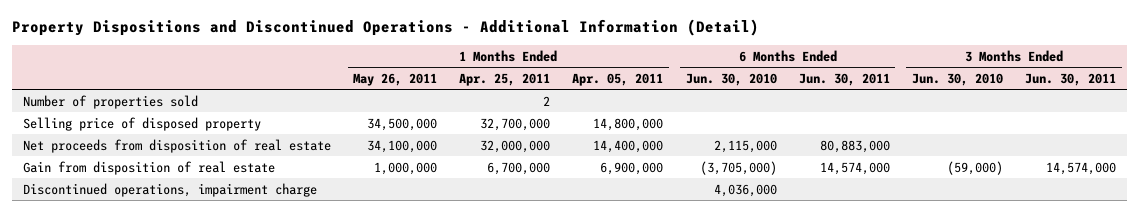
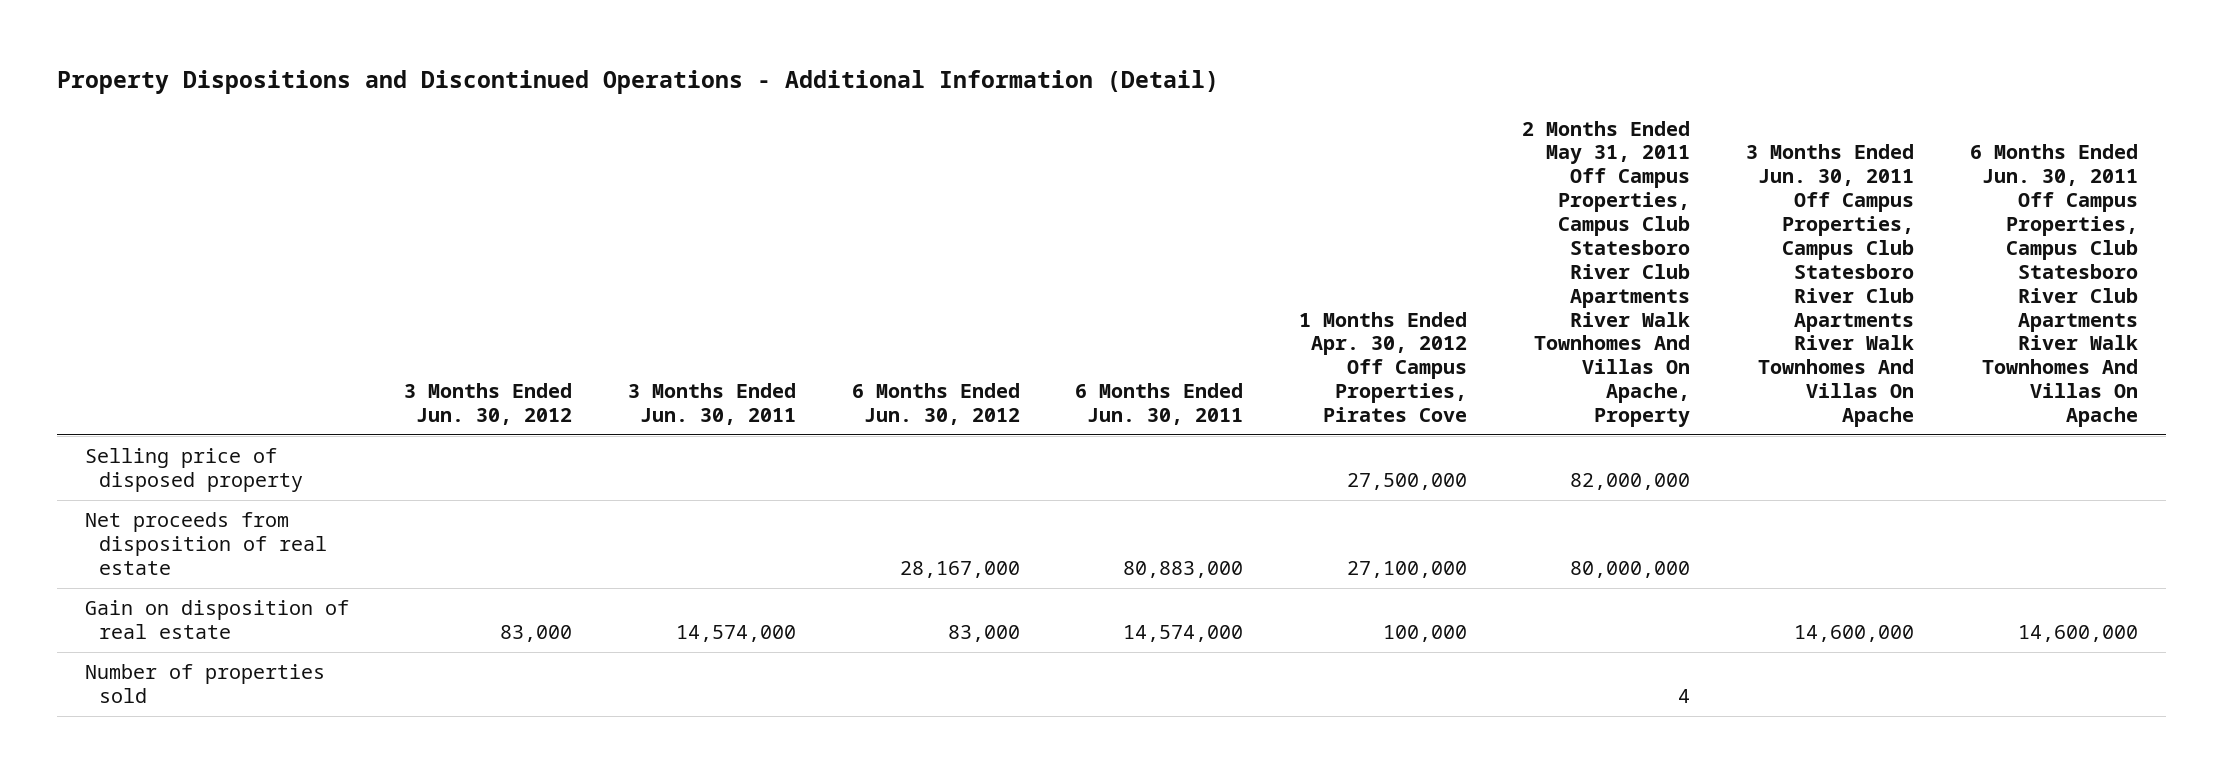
- | 1 Months Ended May 26, 2011 | 1 Months Ended Apr. 25, 2011 | 1 Months Ended Apr. 05, 2011 | 6 Months Ended Jun. 30, 2010 | 6 Months Ended Jun. 30, 2011 | 3 Months Ended Jun. 30, 2010 | 3 Months Ended Jun. 30, 2011
+ | 3 Months Ended Jun. 30, 2012 | 3 Months Ended Jun. 30, 2011 | 6 Months Ended Jun. 30, 2012 | 6 Months Ended Jun. 30, 2011 | 1 Months Ended Apr. 30, 2012 Off Campus Properties, Pirates Cove | 2 Months Ended May 31, 2011 Off Campus Properties, Campus Club Statesboro River Club Apartments River Walk Townhomes And Villas On Apache, Property | 3 Months Ended Jun. 30, 2011 Off Campus Properties, Campus Club Statesboro River Club Apartments River Walk Townhomes And Villas On Apache | 6 Months Ended Jun. 30, 2011 Off Campus Properties, Campus Club Statesboro River Club Apartments River Walk Townhomes And Villas On Apache
- Gain from disposition of real estate | 1,000,000 | 6,700,000 | 6,900,000 | (3,705,000) | 14,574,000 | (59,000) | 14,574,000
- Discontinued operations, impairment charge | | | | 4,036,000 | | |
+ Gain on disposition of real estate | 83,000 | 14,574,000 | 83,000 | 14,574,000 | 100,000 | | 14,600,000 | 14,600,000
moved down: Number of properties sold | | | | | | 4 | |

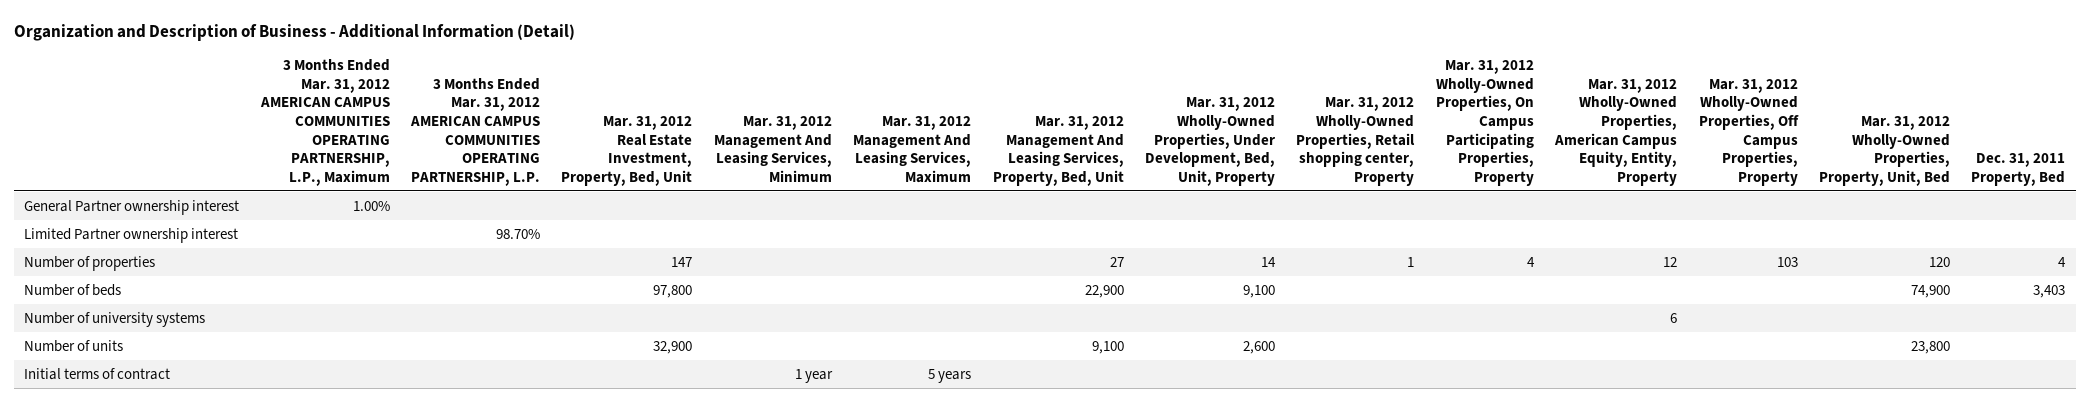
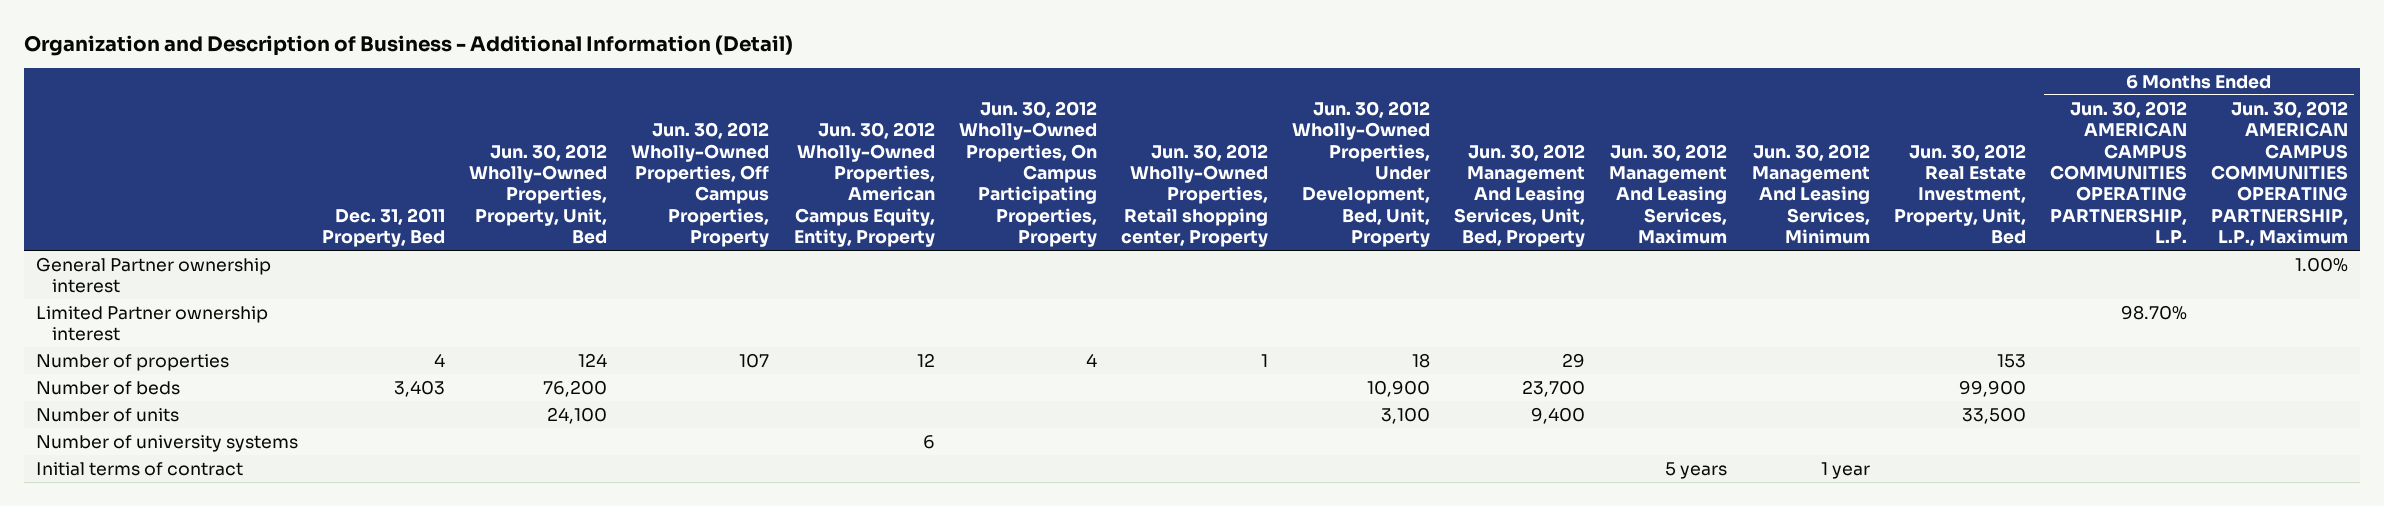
- | 3 Months Ended Mar. 31, 2012 AMERICAN CAMPUS COMMUNITIES OPERATING PARTNERSHIP, L.P., Maximum | 3 Months Ended Mar. 31, 2012 AMERICAN CAMPUS COMMUNITIES OPERATING PARTNERSHIP, L.P. | Mar. 31, 2012 Real Estate Investment, Property, Bed, Unit | Mar. 31, 2012 Management And Leasing Services, Minimum | Mar. 31, 2012 Management And Leasing Services, Maximum | Mar. 31, 2012 Management And Leasing Services, Property, Bed, Unit | Mar. 31, 2012 Wholly-Owned Properties, Under Development, Bed, Unit, Property | Mar. 31, 2012 Wholly-Owned Properties, Retail shopping center, Property | Mar. 31, 2012 Wholly-Owned Properties, On Campus Participating Properties, Property | Mar. 31, 2012 Wholly-Owned Properties, American Campus Equity, Entity, Property | Mar. 31, 2012 Wholly-Owned Properties, Off Campus Properties, Property | Mar. 31, 2012 Wholly-Owned Properties, Property, Unit, Bed | Dec. 31, 2011 Property, Bed
+ | Dec. 31, 2011 Property, Bed | Jun. 30, 2012 Wholly-Owned Properties, Property, Unit, Bed | Jun. 30, 2012 Wholly-Owned Properties, Off Campus Properties, Property | Jun. 30, 2012 Wholly-Owned Properties, American Campus Equity, Entity, Property | Jun. 30, 2012 Wholly-Owned Properties, On Campus Participating Properties, Property | Jun. 30, 2012 Wholly-Owned Properties, Retail shopping center, Property | Jun. 30, 2012 Wholly-Owned Properties, Under Development, Bed, Unit, Property | Jun. 30, 2012 Management And Leasing Services, Unit, Bed, Property | Jun. 30, 2012 Management And Leasing Services, Maximum | Jun. 30, 2012 Management And Leasing Services, Minimum | Jun. 30, 2012 Real Estate Investment, Property, Unit, Bed | 6 Months Ended Jun. 30, 2012 AMERICAN CAMPUS COMMUNITIES OPERATING PARTNERSHIP, L.P. | 6 Months Ended Jun. 30, 2012 AMERICAN CAMPUS COMMUNITIES OPERATING PARTNERSHIP, L.P., Maximum
moved down: Number of university systems | | | | 6 | | | | | | | | |

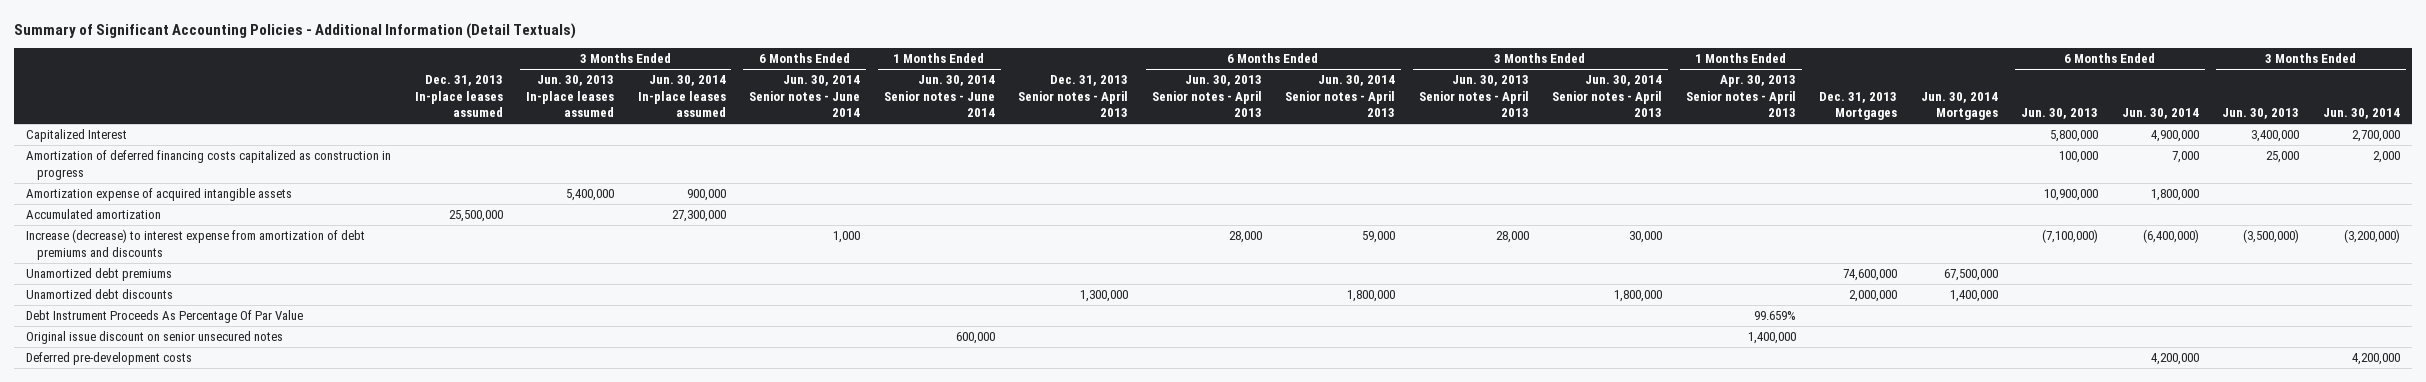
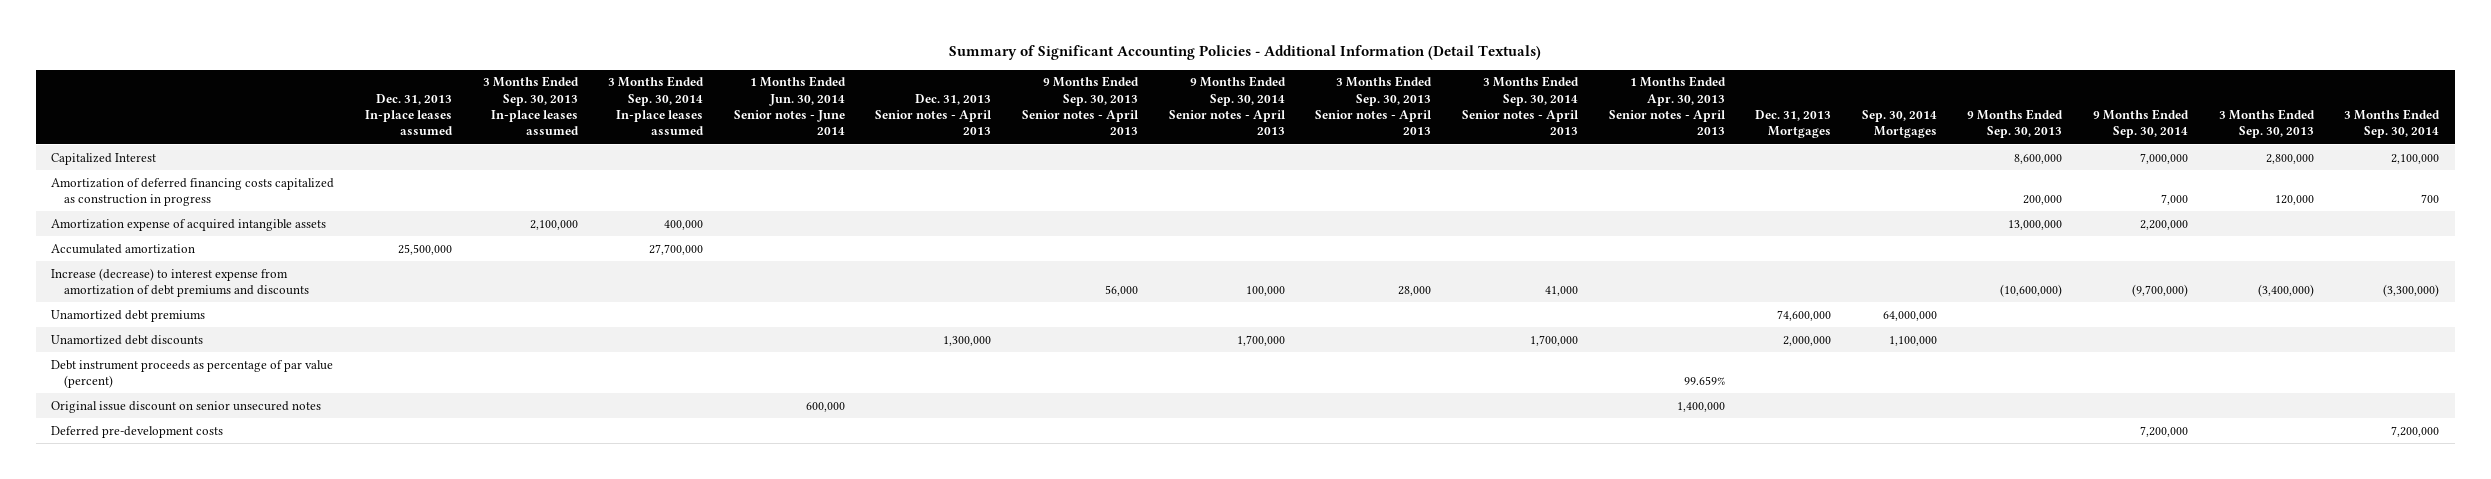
- | Dec. 31, 2013 In-place leases assumed | 3 Months Ended Jun. 30, 2013 In-place leases assumed | 3 Months Ended Jun. 30, 2014 In-place leases assumed | 6 Months Ended Jun. 30, 2014 Senior notes - June 2014 | 1 Months Ended Jun. 30, 2014 Senior notes - June 2014 | Dec. 31, 2013 Senior notes - April 2013 | 6 Months Ended Jun. 30, 2013 Senior notes - April 2013 | 6 Months Ended Jun. 30, 2014 Senior notes - April 2013 | 3 Months Ended Jun. 30, 2013 Senior notes - April 2013 | 3 Months Ended Jun. 30, 2014 Senior notes - April 2013 | 1 Months Ended Apr. 30, 2013 Senior notes - April 2013 | Dec. 31, 2013 Mortgages | Jun. 30, 2014 Mortgages | 6 Months Ended Jun. 30, 2013 | 6 Months Ended Jun. 30, 2014 | 3 Months Ended Jun. 30, 2013 | 3 Months Ended Jun. 30, 2014
+ | Dec. 31, 2013 In-place leases assumed | 3 Months Ended Sep. 30, 2013 In-place leases assumed | 3 Months Ended Sep. 30, 2014 In-place leases assumed | 1 Months Ended Jun. 30, 2014 Senior notes - June 2014 | Dec. 31, 2013 Senior notes - April 2013 | 9 Months Ended Sep. 30, 2013 Senior notes - April 2013 | 9 Months Ended Sep. 30, 2014 Senior notes - April 2013 | 3 Months Ended Sep. 30, 2013 Senior notes - April 2013 | 3 Months Ended Sep. 30, 2014 Senior notes - April 2013 | 1 Months Ended Apr. 30, 2013 Senior notes - April 2013 | Dec. 31, 2013 Mortgages | Sep. 30, 2014 Mortgages | 9 Months Ended Sep. 30, 2013 | 9 Months Ended Sep. 30, 2014 | 3 Months Ended Sep. 30, 2013 | 3 Months Ended Sep. 30, 2014
- Debt Instrument Proceeds As Percentage Of Par Value | | | | | | | | | | | 99.659% | | | | | |
+ Debt instrument proceeds as percentage of par value (percent) | | | | | | | | | | 99.659% | | | | | |

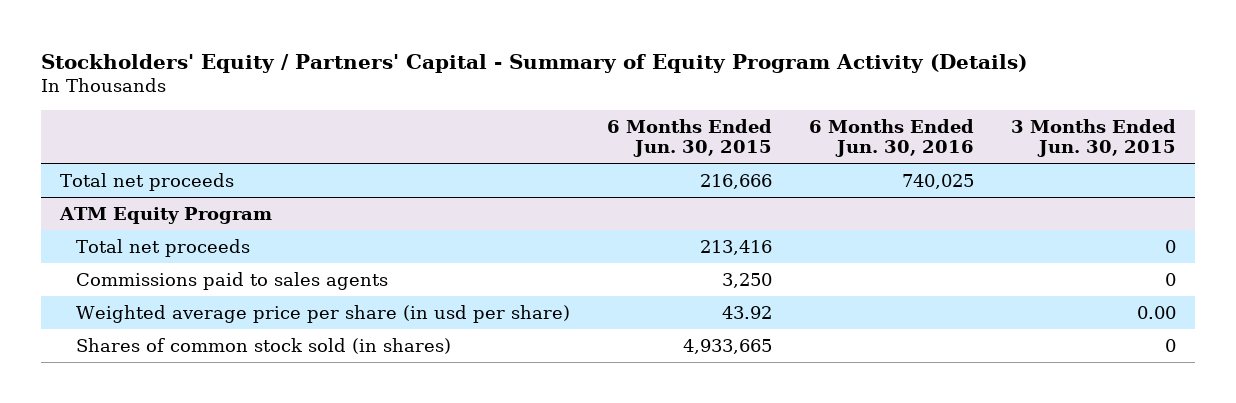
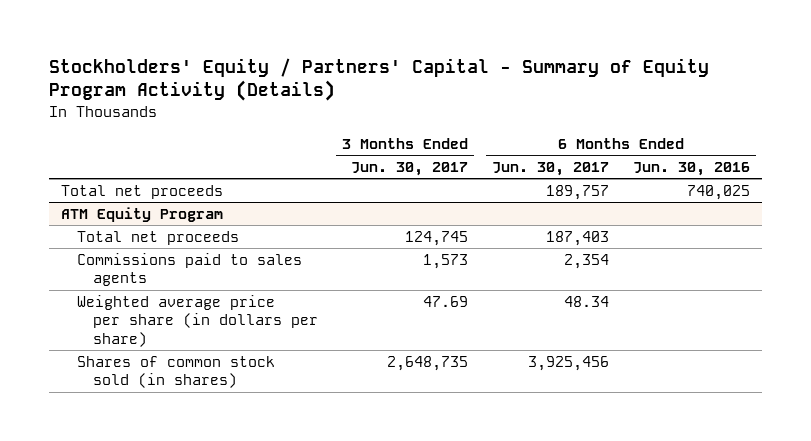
- | 6 Months Ended Jun. 30, 2015 | 6 Months Ended Jun. 30, 2016 | 3 Months Ended Jun. 30, 2015
+ | 3 Months Ended Jun. 30, 2017 | 6 Months Ended Jun. 30, 2017 | 6 Months Ended Jun. 30, 2016
@ ATM Equity Program
- Weighted average price per share (in usd per share) | 43.92 | | 0.00
+ Weighted average price per share (in dollars per share) | 47.69 | 48.34 |

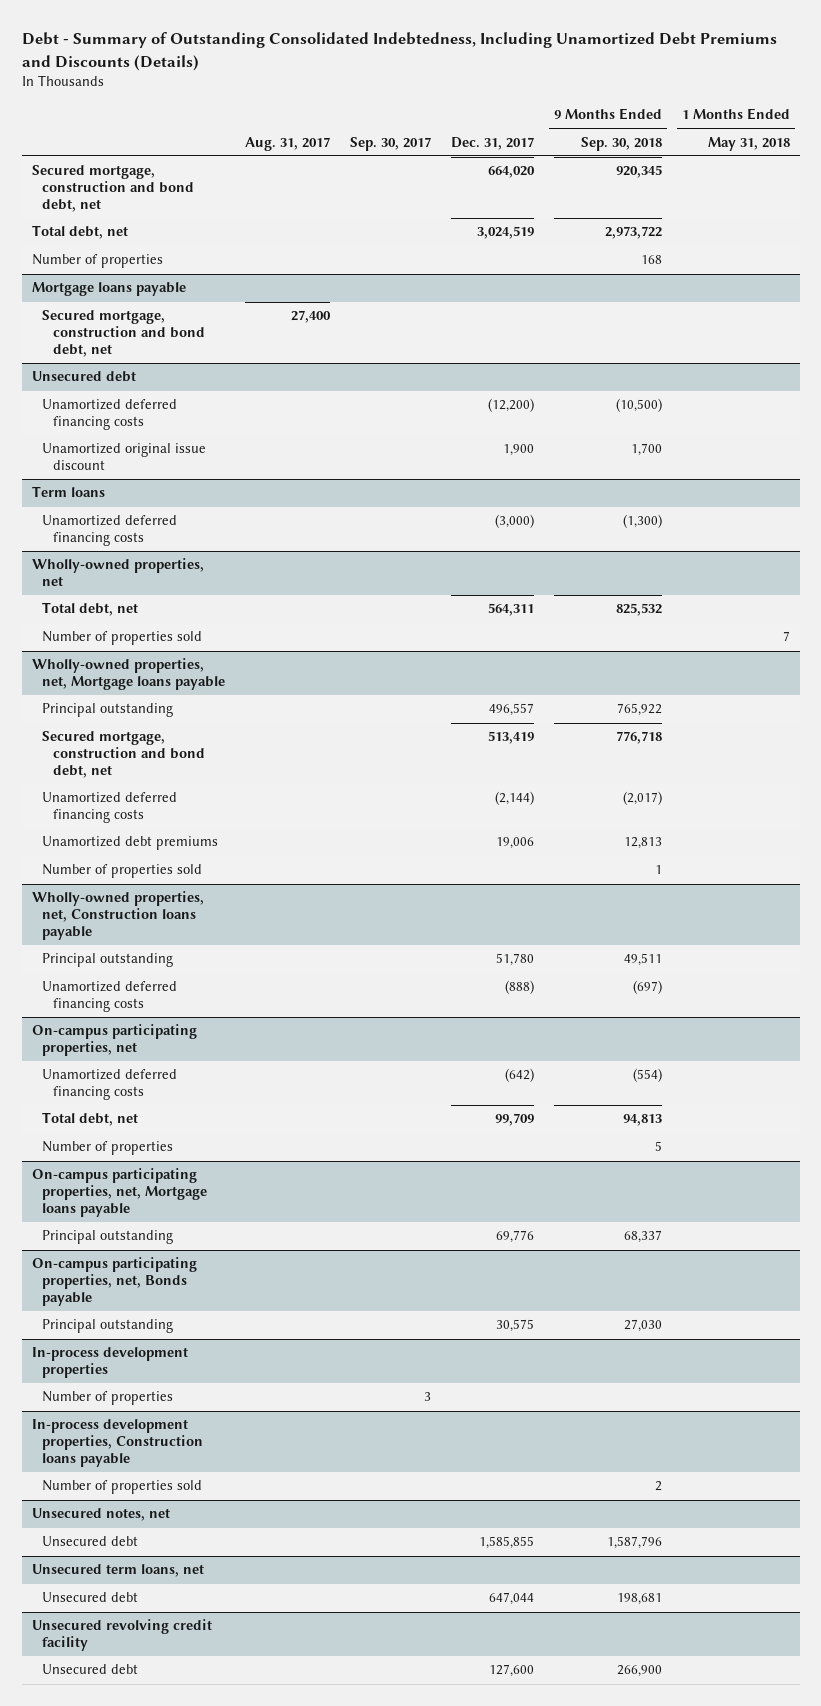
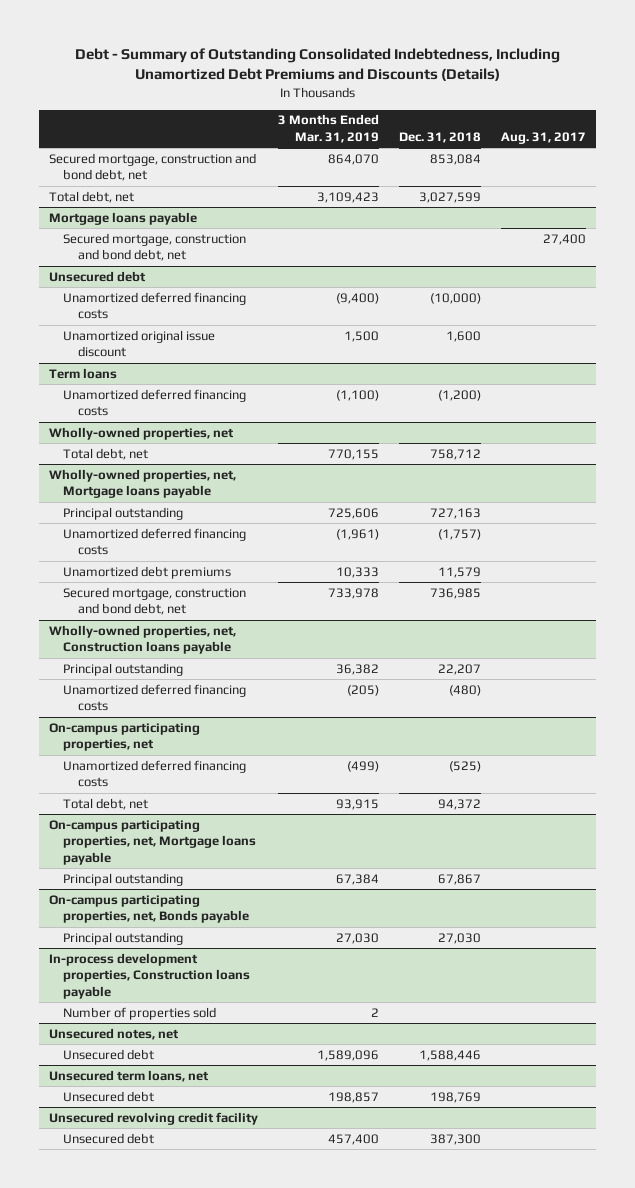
- | Aug. 31, 2017 | Sep. 30, 2017 | Dec. 31, 2017 | 9 Months Ended Sep. 30, 2018 | 1 Months Ended May 31, 2018
+ | 3 Months Ended Mar. 31, 2019 | Dec. 31, 2018 | Aug. 31, 2017
- Number of properties | | | | 168 |
@ Wholly-owned properties, net
- Number of properties sold | | | | | 7
@ Wholly-owned properties, net, Mortgage loans payable
- Number of properties sold | | | | 1 |
moved down: Secured mortgage, construction and bond debt, net | 733,978 | 736,985 |
@ On-campus participating properties, net
- Number of properties | | | | 5 |
- In-process development properties
- Number of properties | | 3 | | |

